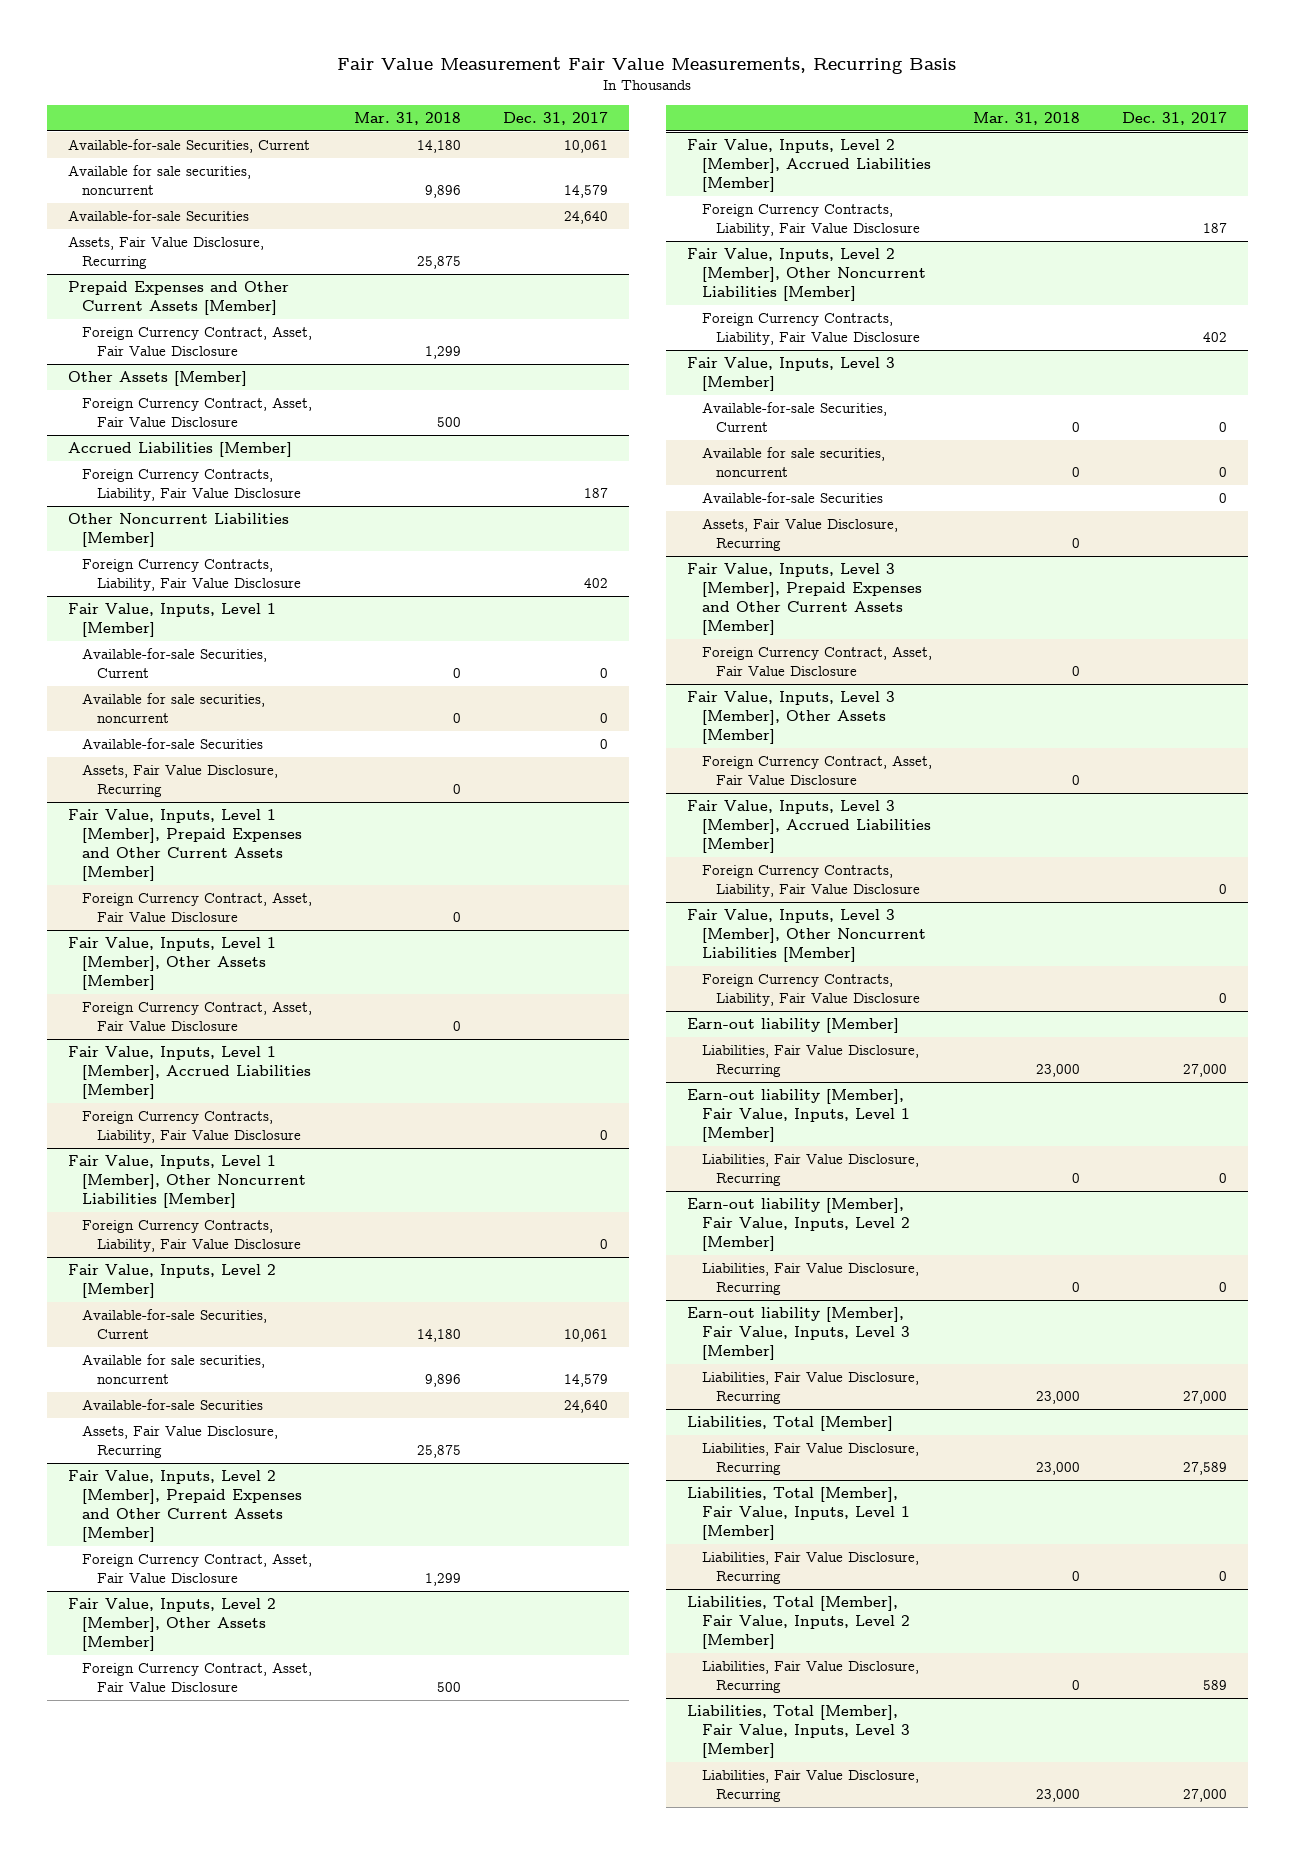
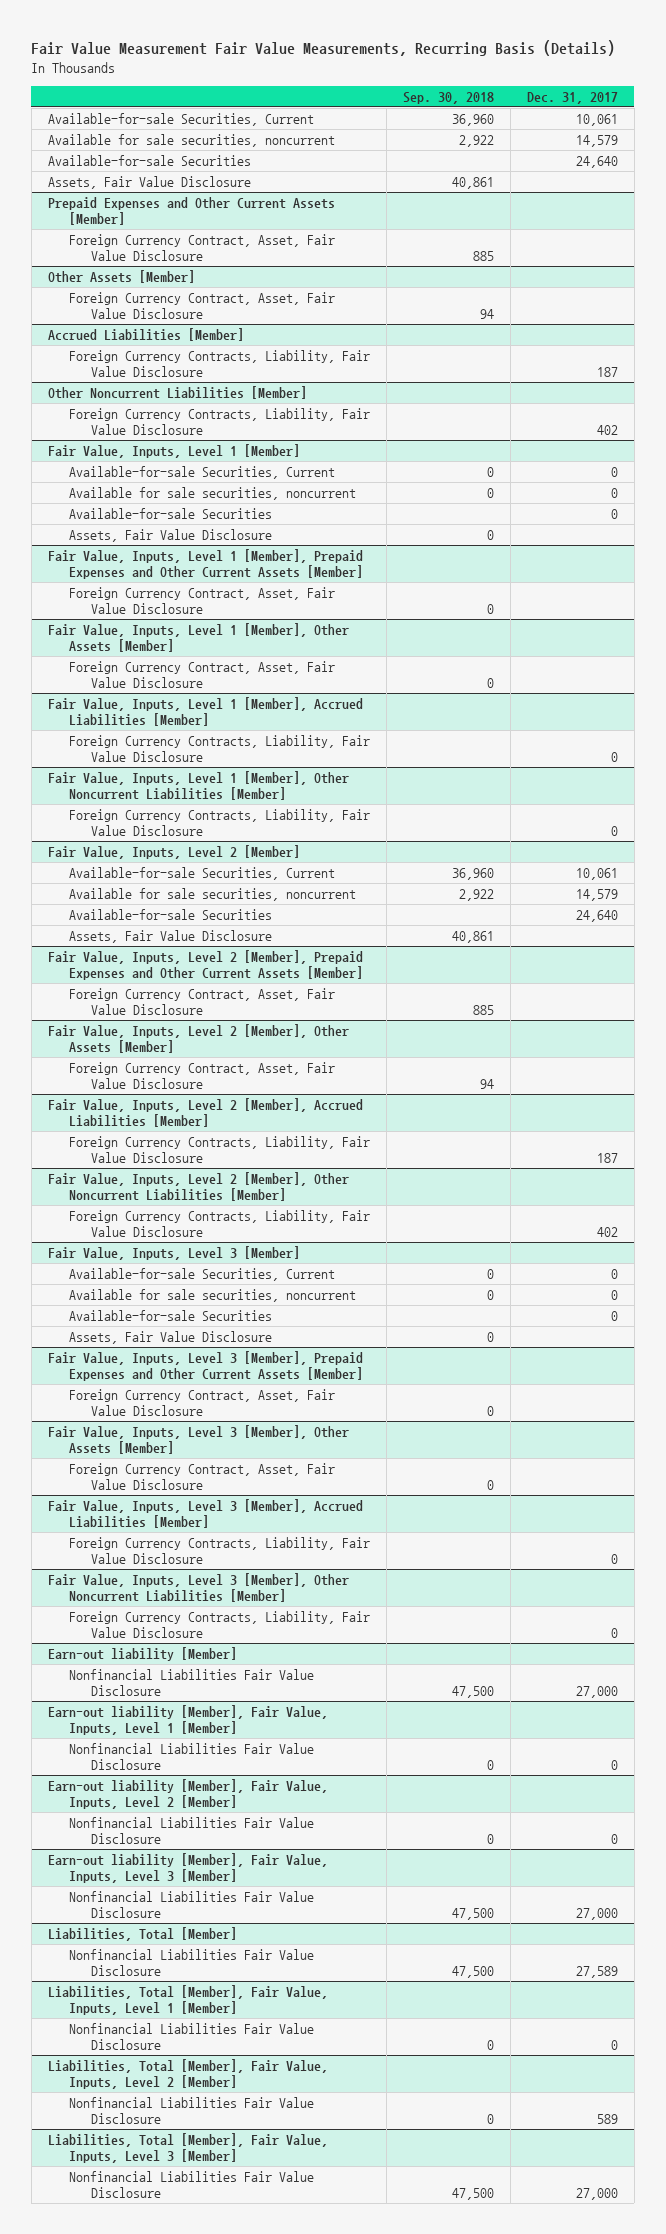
- Fair Value Measurement Fair Value Measurements, Recurring Basis
+ Fair Value Measurement Fair Value Measurements, Recurring Basis (Details)
- | Mar. 31, 2018 | Dec. 31, 2017
+ | Sep. 30, 2018 | Dec. 31, 2017
- Assets, Fair Value Disclosure, Recurring | 25,875 |
+ Assets, Fair Value Disclosure | 40,861 |
@ Fair Value, Inputs, Level 1 [Member]
- Assets, Fair Value Disclosure, Recurring | 0 |
+ Assets, Fair Value Disclosure | 0 |
@ Fair Value, Inputs, Level 2 [Member]
- Assets, Fair Value Disclosure, Recurring | 25,875 |
+ Assets, Fair Value Disclosure | 40,861 |
@ Fair Value, Inputs, Level 3 [Member]
- Assets, Fair Value Disclosure, Recurring | 0 |
+ Assets, Fair Value Disclosure | 0 |
@ Earn-out liability [Member]
- Liabilities, Fair Value Disclosure, Recurring | 23,000 | 27,000
+ Nonfinancial Liabilities Fair Value Disclosure | 47,500 | 27,000
@ Earn-out liability [Member], Fair Value, Inputs, Level 1 [Member]
- Liabilities, Fair Value Disclosure, Recurring | 0 | 0
+ Nonfinancial Liabilities Fair Value Disclosure | 0 | 0
@ Earn-out liability [Member], Fair Value, Inputs, Level 2 [Member]
- Liabilities, Fair Value Disclosure, Recurring | 0 | 0
+ Nonfinancial Liabilities Fair Value Disclosure | 0 | 0
@ Earn-out liability [Member], Fair Value, Inputs, Level 3 [Member]
- Liabilities, Fair Value Disclosure, Recurring | 23,000 | 27,000
+ Nonfinancial Liabilities Fair Value Disclosure | 47,500 | 27,000
@ Liabilities, Total [Member]
- Liabilities, Fair Value Disclosure, Recurring | 23,000 | 27,589
+ Nonfinancial Liabilities Fair Value Disclosure | 47,500 | 27,589
@ Liabilities, Total [Member], Fair Value, Inputs, Level 1 [Member]
- Liabilities, Fair Value Disclosure, Recurring | 0 | 0
+ Nonfinancial Liabilities Fair Value Disclosure | 0 | 0
@ Liabilities, Total [Member], Fair Value, Inputs, Level 2 [Member]
- Liabilities, Fair Value Disclosure, Recurring | 0 | 589
+ Nonfinancial Liabilities Fair Value Disclosure | 0 | 589
@ Liabilities, Total [Member], Fair Value, Inputs, Level 3 [Member]
- Liabilities, Fair Value Disclosure, Recurring | 23,000 | 27,000
+ Nonfinancial Liabilities Fair Value Disclosure | 47,500 | 27,000

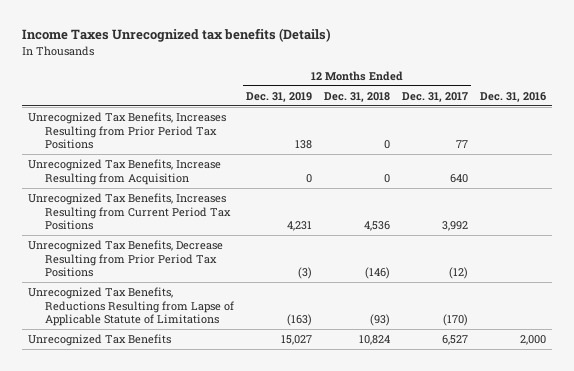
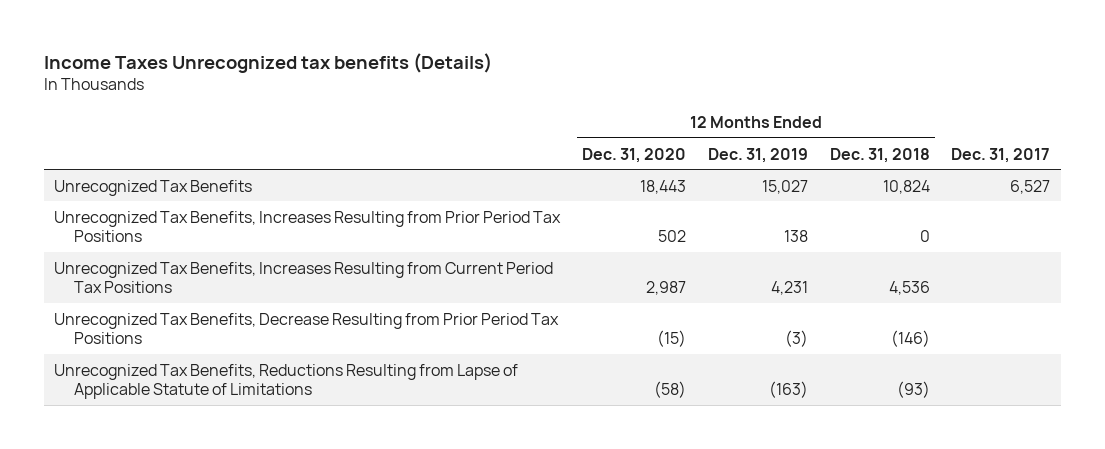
- | 12 Months Ended Dec. 31, 2019 | 12 Months Ended Dec. 31, 2018 | 12 Months Ended Dec. 31, 2017 | Dec. 31, 2016
+ | 12 Months Ended Dec. 31, 2020 | 12 Months Ended Dec. 31, 2019 | 12 Months Ended Dec. 31, 2018 | Dec. 31, 2017
moved up: Unrecognized Tax Benefits | 18,443 | 15,027 | 10,824 | 6,527
- Unrecognized Tax Benefits, Increase Resulting from Acquisition | 0 | 0 | 640 |

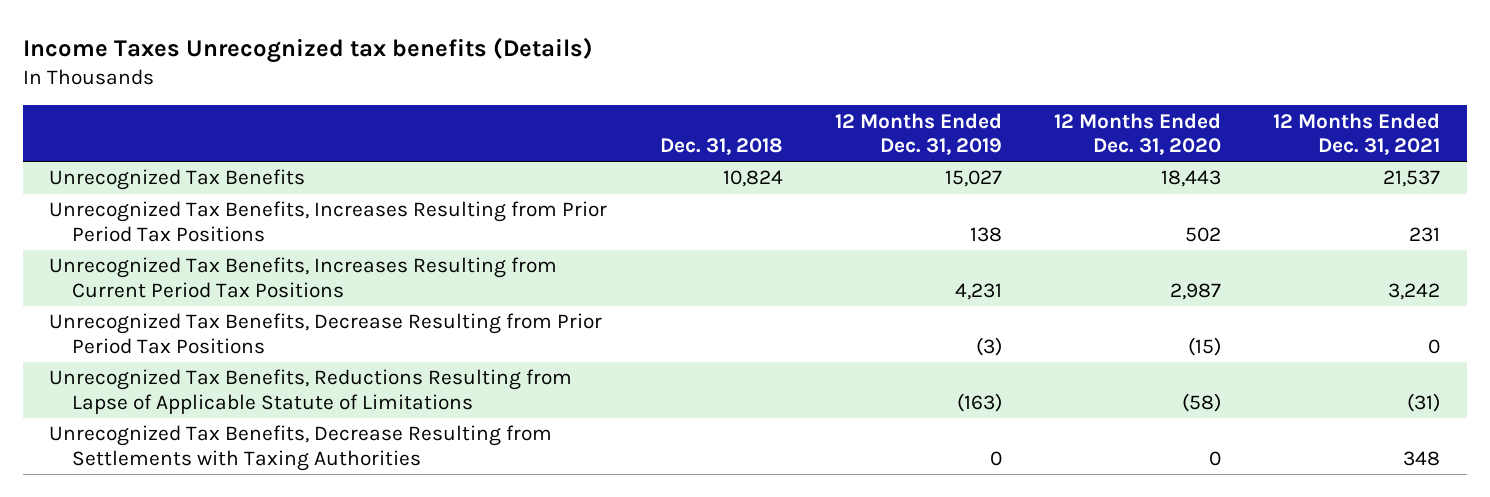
- | 12 Months Ended Dec. 31, 2020 | 12 Months Ended Dec. 31, 2019 | 12 Months Ended Dec. 31, 2018 | Dec. 31, 2017
+ | Dec. 31, 2018 | 12 Months Ended Dec. 31, 2019 | 12 Months Ended Dec. 31, 2020 | 12 Months Ended Dec. 31, 2021
+ Unrecognized Tax Benefits, Decrease Resulting from Settlements with Taxing Authorities | | 0 | 0 | 348

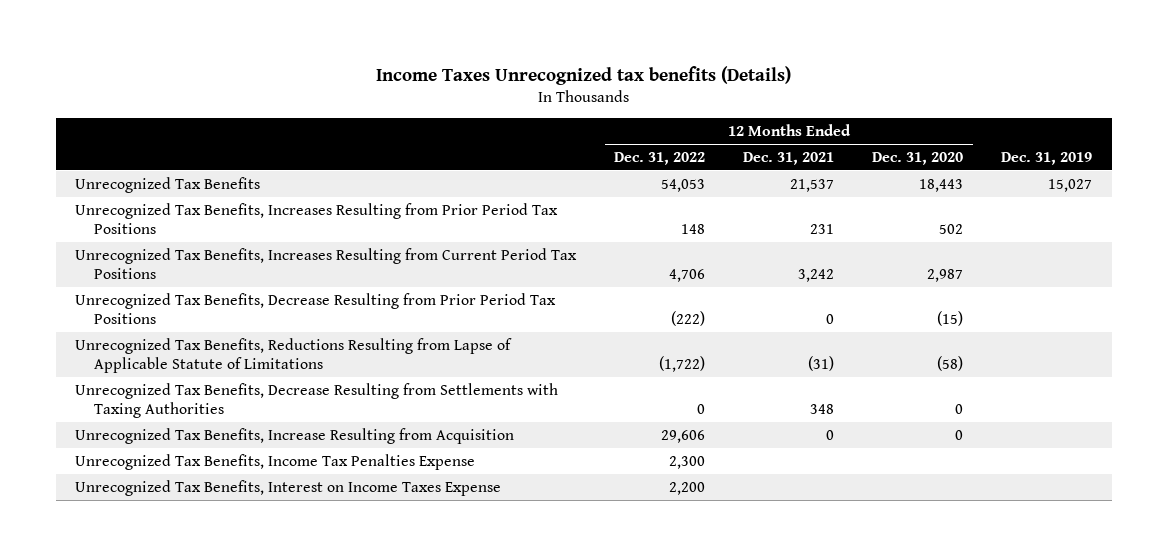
- | Dec. 31, 2018 | 12 Months Ended Dec. 31, 2019 | 12 Months Ended Dec. 31, 2020 | 12 Months Ended Dec. 31, 2021
+ | 12 Months Ended Dec. 31, 2022 | 12 Months Ended Dec. 31, 2021 | 12 Months Ended Dec. 31, 2020 | Dec. 31, 2019
+ Unrecognized Tax Benefits, Increase Resulting from Acquisition | 29,606 | 0 | 0 |
+ Unrecognized Tax Benefits, Income Tax Penalties Expense | 2,300 | | |
+ Unrecognized Tax Benefits, Interest on Income Taxes Expense | 2,200 | | |

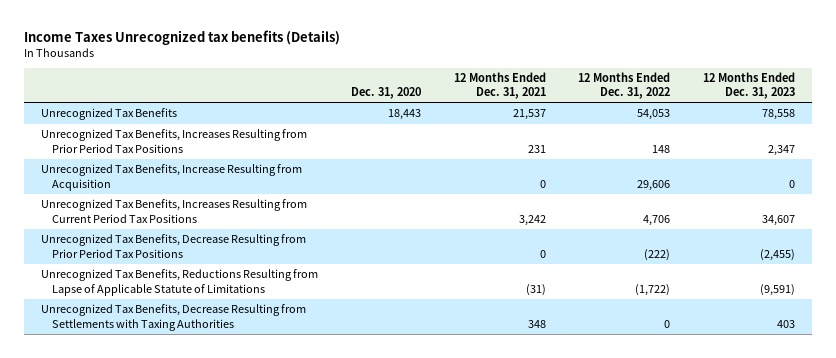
- | 12 Months Ended Dec. 31, 2022 | 12 Months Ended Dec. 31, 2021 | 12 Months Ended Dec. 31, 2020 | Dec. 31, 2019
+ | Dec. 31, 2020 | 12 Months Ended Dec. 31, 2021 | 12 Months Ended Dec. 31, 2022 | 12 Months Ended Dec. 31, 2023
moved up: Unrecognized Tax Benefits, Increase Resulting from Acquisition | | 0 | 29,606 | 0
- Unrecognized Tax Benefits, Income Tax Penalties Expense | 2,300 | | |
- Unrecognized Tax Benefits, Interest on Income Taxes Expense | 2,200 | | |

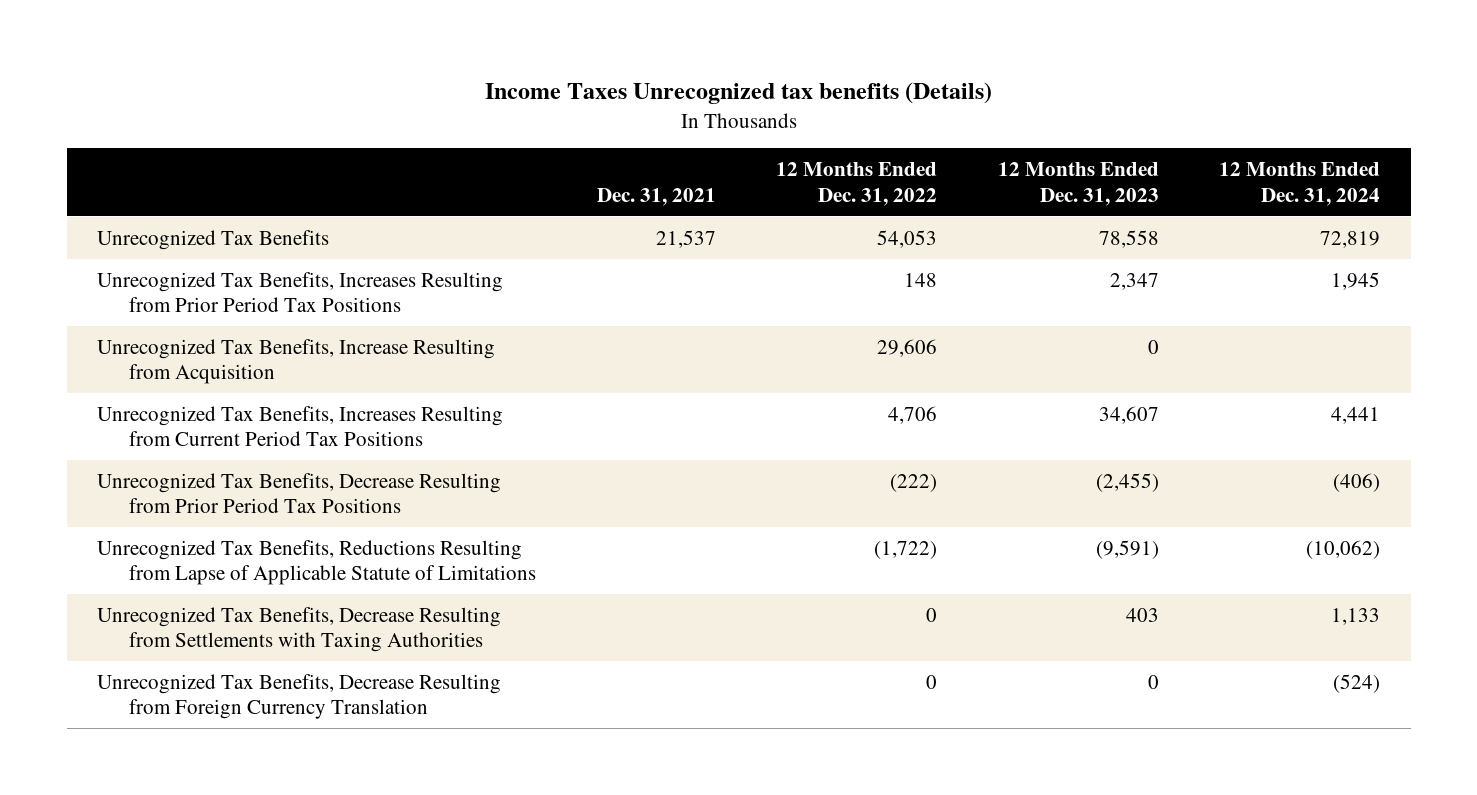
- | Dec. 31, 2020 | 12 Months Ended Dec. 31, 2021 | 12 Months Ended Dec. 31, 2022 | 12 Months Ended Dec. 31, 2023
+ | Dec. 31, 2021 | 12 Months Ended Dec. 31, 2022 | 12 Months Ended Dec. 31, 2023 | 12 Months Ended Dec. 31, 2024
+ Unrecognized Tax Benefits, Decrease Resulting from Foreign Currency Translation | | 0 | 0 | (524)

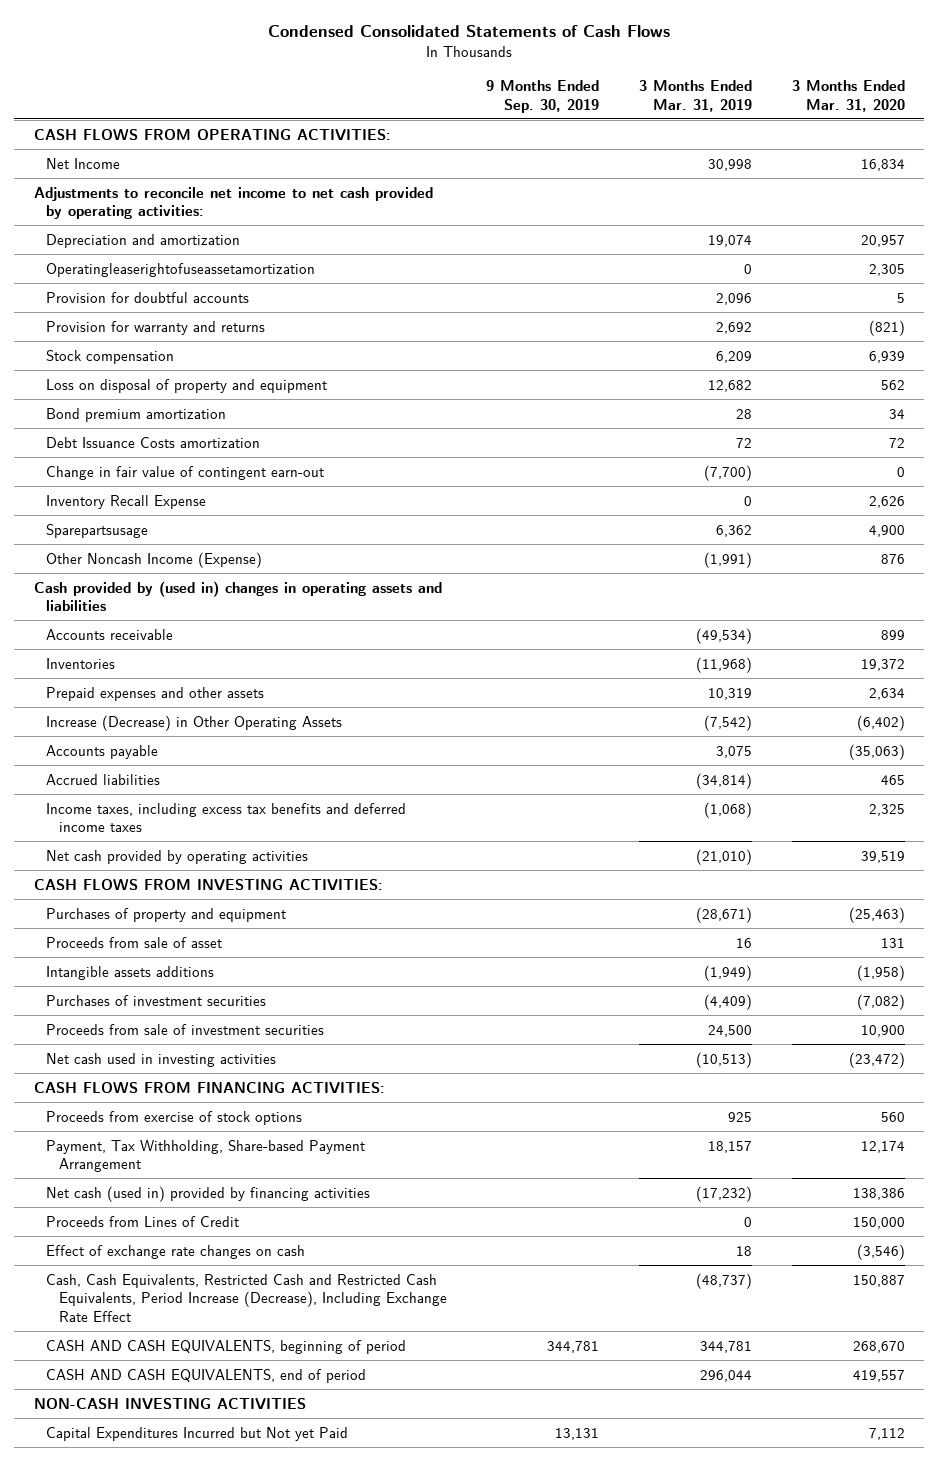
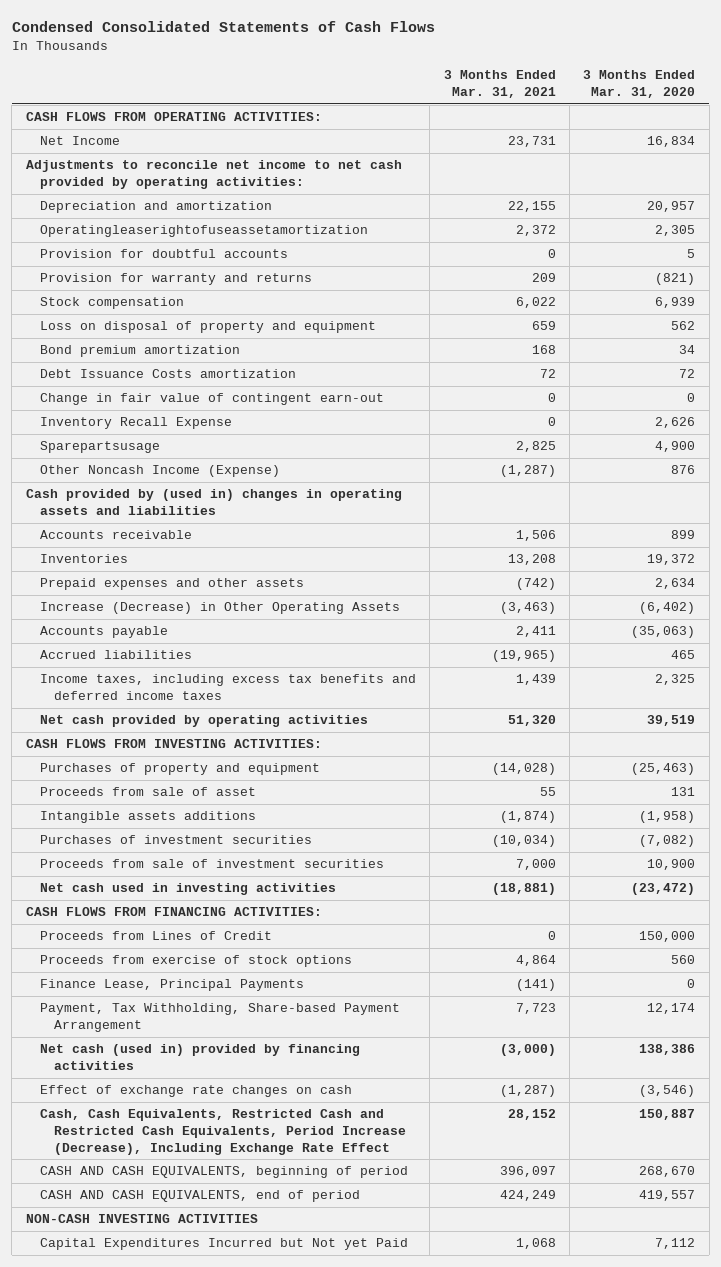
- | 9 Months Ended Sep. 30, 2019 | 3 Months Ended Mar. 31, 2019 | 3 Months Ended Mar. 31, 2020
+ | 3 Months Ended Mar. 31, 2021 | 3 Months Ended Mar. 31, 2020
moved up: Proceeds from Lines of Credit | 0 | 150,000
+ Finance Lease, Principal Payments | (141) | 0

